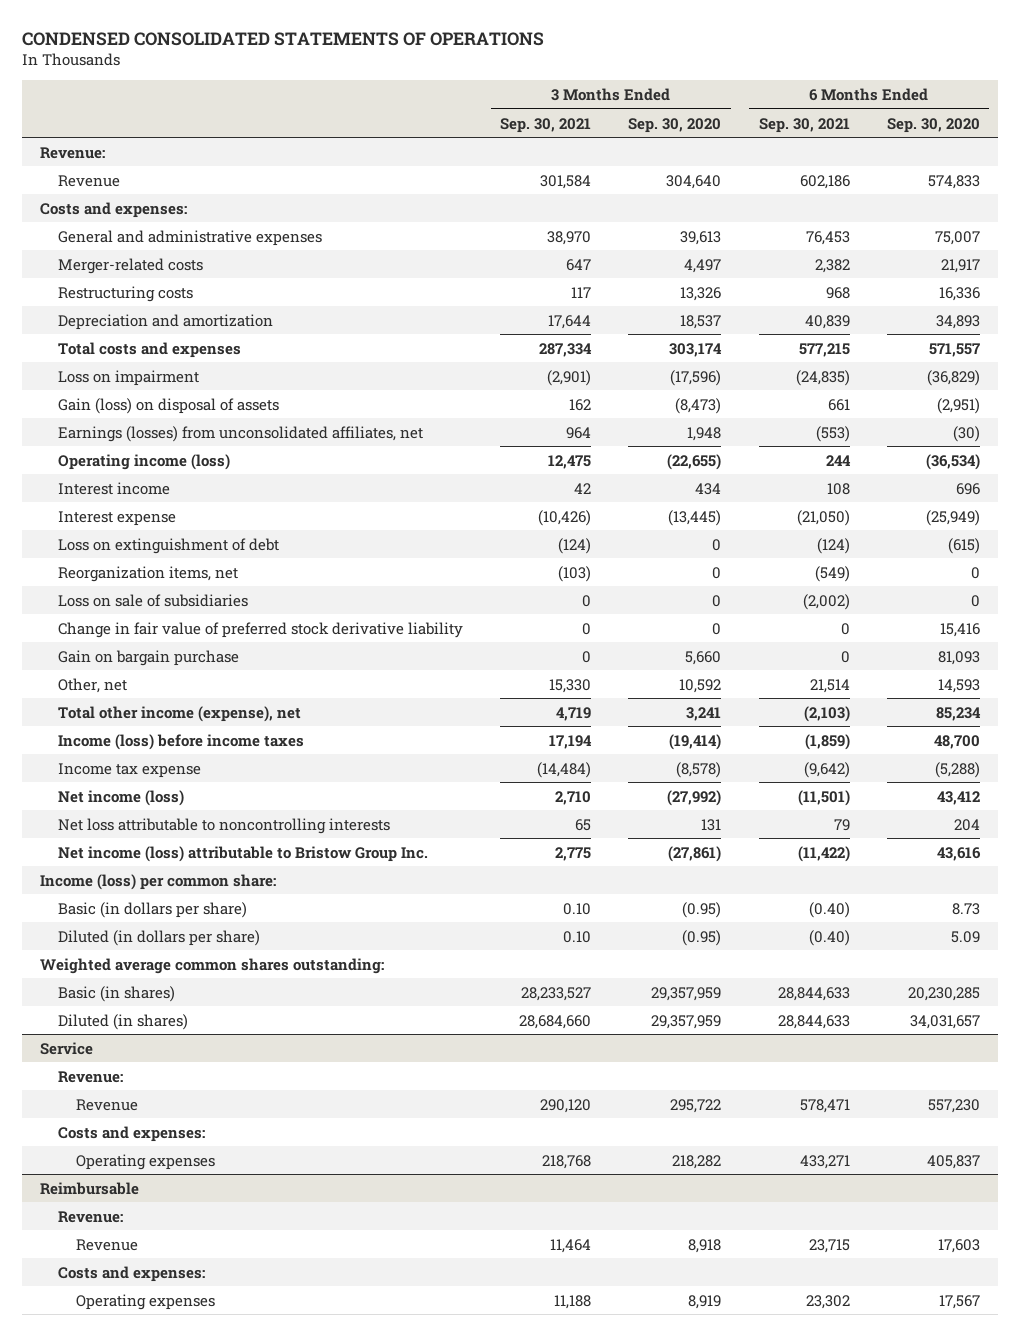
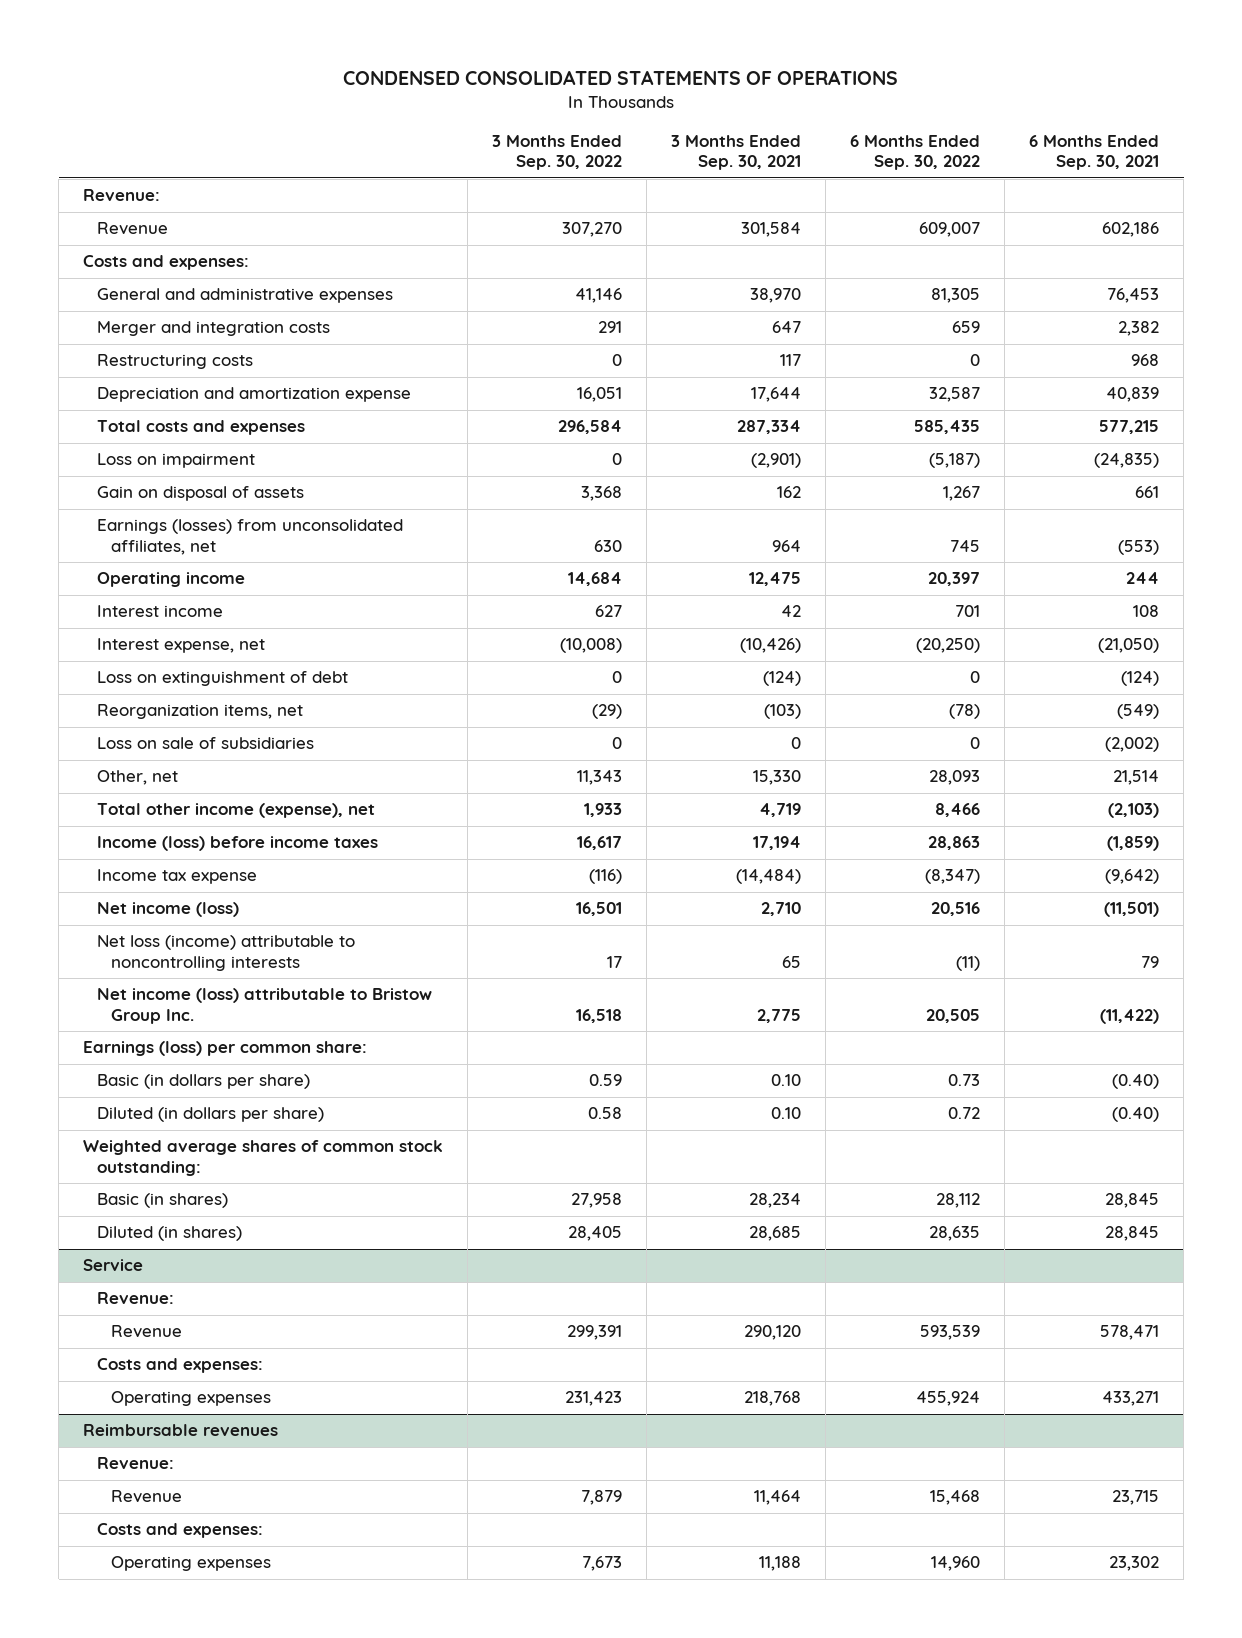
- | 3 Months Ended Sep. 30, 2021 | 3 Months Ended Sep. 30, 2020 | 6 Months Ended Sep. 30, 2021 | 6 Months Ended Sep. 30, 2020
+ | 3 Months Ended Sep. 30, 2022 | 3 Months Ended Sep. 30, 2021 | 6 Months Ended Sep. 30, 2022 | 6 Months Ended Sep. 30, 2021
- Merger-related costs | 647 | 4,497 | 2,382 | 21,917
+ Merger and integration costs | 291 | 647 | 659 | 2,382
- Depreciation and amortization | 17,644 | 18,537 | 40,839 | 34,893
+ Depreciation and amortization expense | 16,051 | 17,644 | 32,587 | 40,839
- Gain (loss) on disposal of assets | 162 | (8,473) | 661 | (2,951)
+ Gain on disposal of assets | 3,368 | 162 | 1,267 | 661
- Operating income (loss) | 12,475 | (22,655) | 244 | (36,534)
+ Operating income | 14,684 | 12,475 | 20,397 | 244
- Interest expense | (10,426) | (13,445) | (21,050) | (25,949)
+ Interest expense, net | (10,008) | (10,426) | (20,250) | (21,050)
- Change in fair value of preferred stock derivative liability | 0 | 0 | 0 | 15,416
- Gain on bargain purchase | 0 | 5,660 | 0 | 81,093
- Net loss attributable to noncontrolling interests | 65 | 131 | 79 | 204
+ Net loss (income) attributable to noncontrolling interests | 17 | 65 | (11) | 79
- Income (loss) per common share:
+ Earnings (loss) per common share:
- Weighted average common shares outstanding:
- Basic (in shares) | 28,233,527 | 29,357,959 | 28,844,633 | 20,230,285
- Diluted (in shares) | 28,684,660 | 29,357,959 | 28,844,633 | 34,031,657
+ Weighted average shares of common stock outstanding:
+ Basic (in shares) | 27,958 | 28,234 | 28,112 | 28,845
+ Diluted (in shares) | 28,405 | 28,685 | 28,635 | 28,845
- Reimbursable
+ Reimbursable revenues

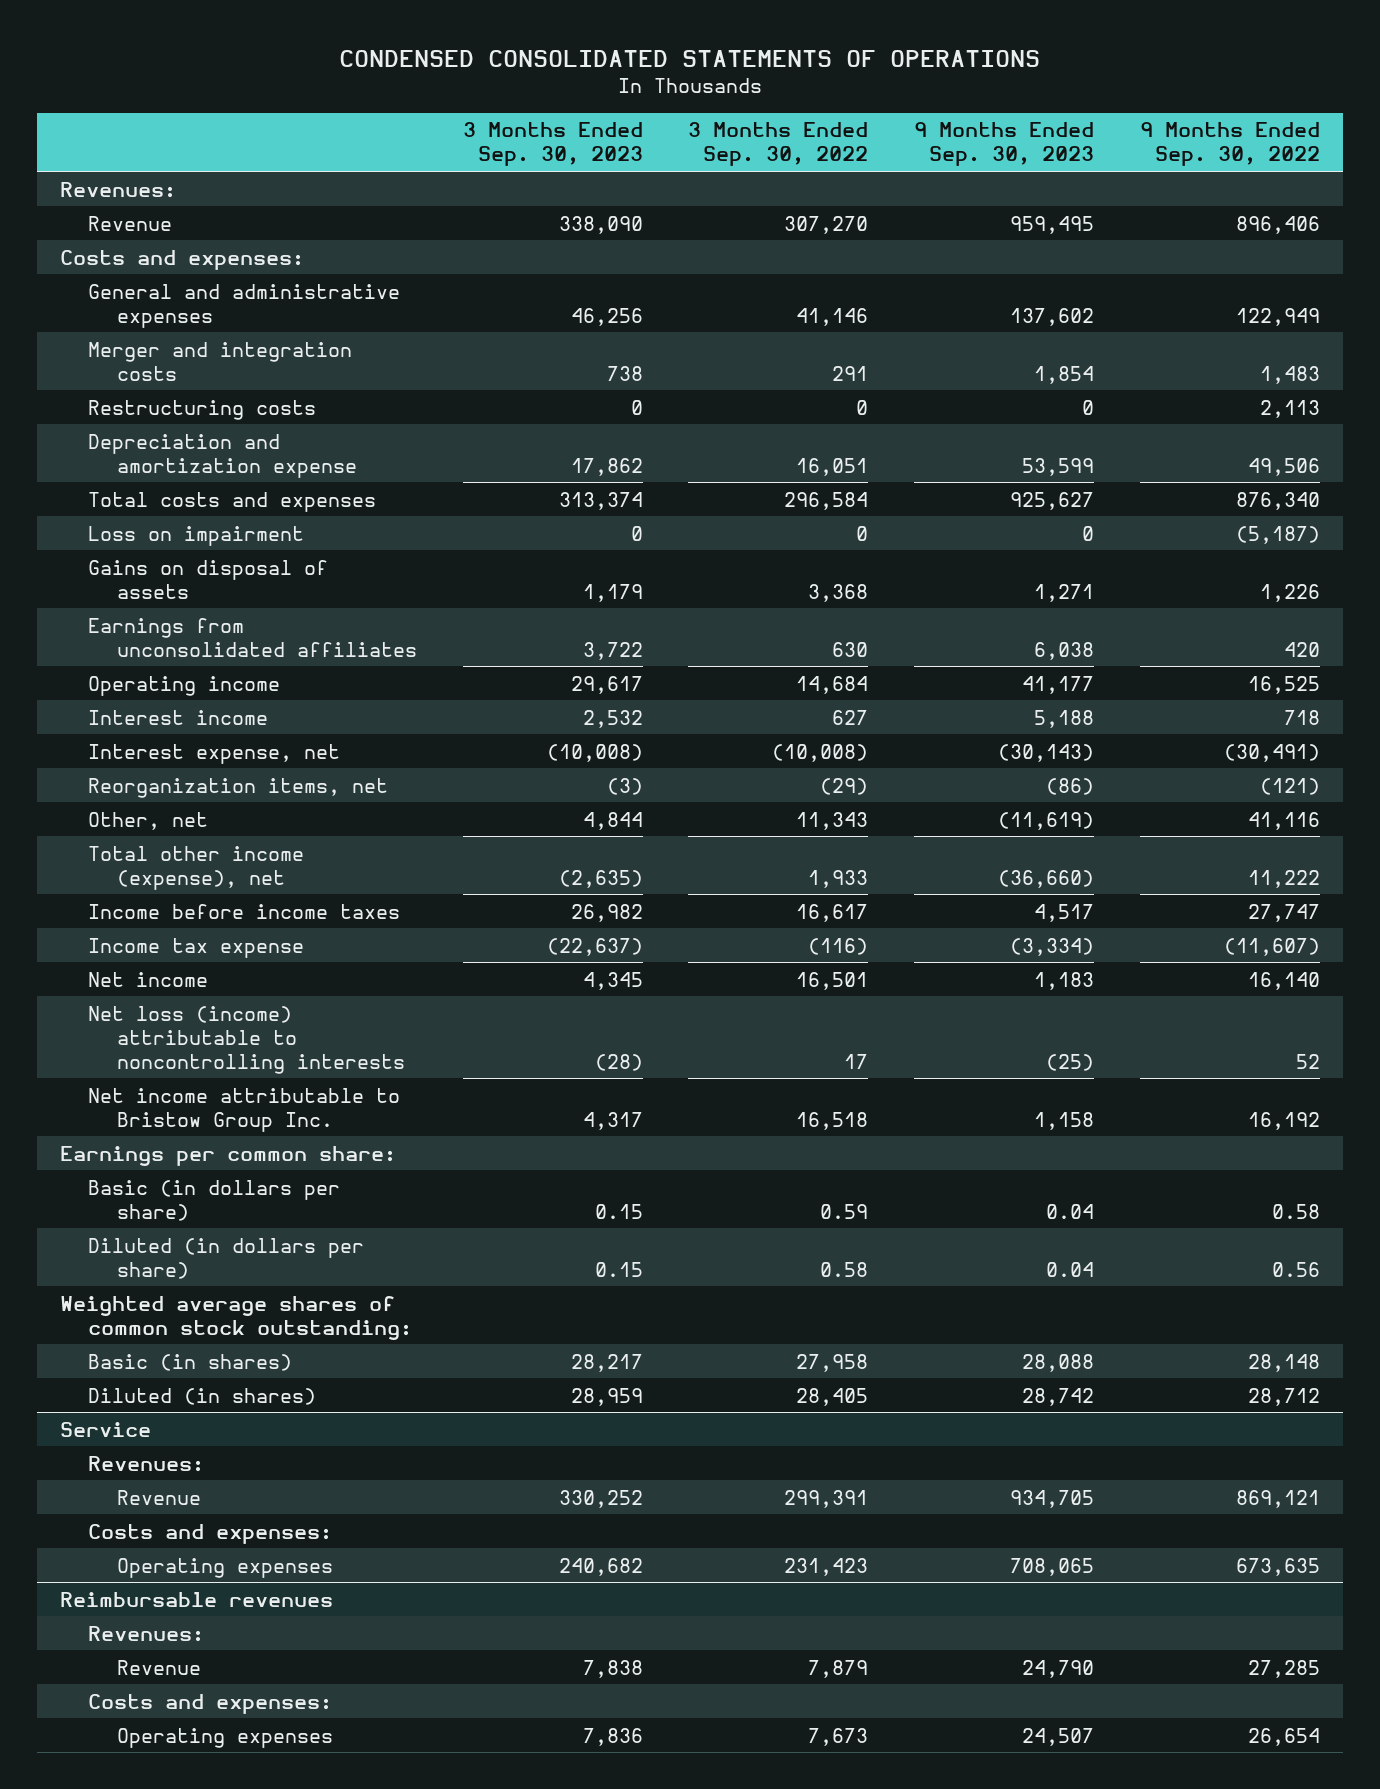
- | 3 Months Ended Sep. 30, 2022 | 3 Months Ended Sep. 30, 2021 | 6 Months Ended Sep. 30, 2022 | 6 Months Ended Sep. 30, 2021
+ | 3 Months Ended Sep. 30, 2023 | 3 Months Ended Sep. 30, 2022 | 9 Months Ended Sep. 30, 2023 | 9 Months Ended Sep. 30, 2022
- Revenue:
+ Revenues:
- Gain on disposal of assets | 3,368 | 162 | 1,267 | 661
- Earnings (losses) from unconsolidated affiliates, net | 630 | 964 | 745 | (553)
+ Gains on disposal of assets | 1,179 | 3,368 | 1,271 | 1,226
+ Earnings from unconsolidated affiliates | 3,722 | 630 | 6,038 | 420
- Loss on extinguishment of debt | 0 | (124) | 0 | (124)
- Loss on sale of subsidiaries | 0 | 0 | 0 | (2,002)
- Income (loss) before income taxes | 16,617 | 17,194 | 28,863 | (1,859)
+ Income before income taxes | 26,982 | 16,617 | 4,517 | 27,747
- Net income (loss) | 16,501 | 2,710 | 20,516 | (11,501)
+ Net income | 4,345 | 16,501 | 1,183 | 16,140
- Net income (loss) attributable to Bristow Group Inc. | 16,518 | 2,775 | 20,505 | (11,422)
- Earnings (loss) per common share:
+ Net income attributable to Bristow Group Inc. | 4,317 | 16,518 | 1,158 | 16,192
+ Earnings per common share:
@ Service
- Revenue:
+ Revenues:
@ Reimbursable revenues
- Revenue:
+ Revenues:

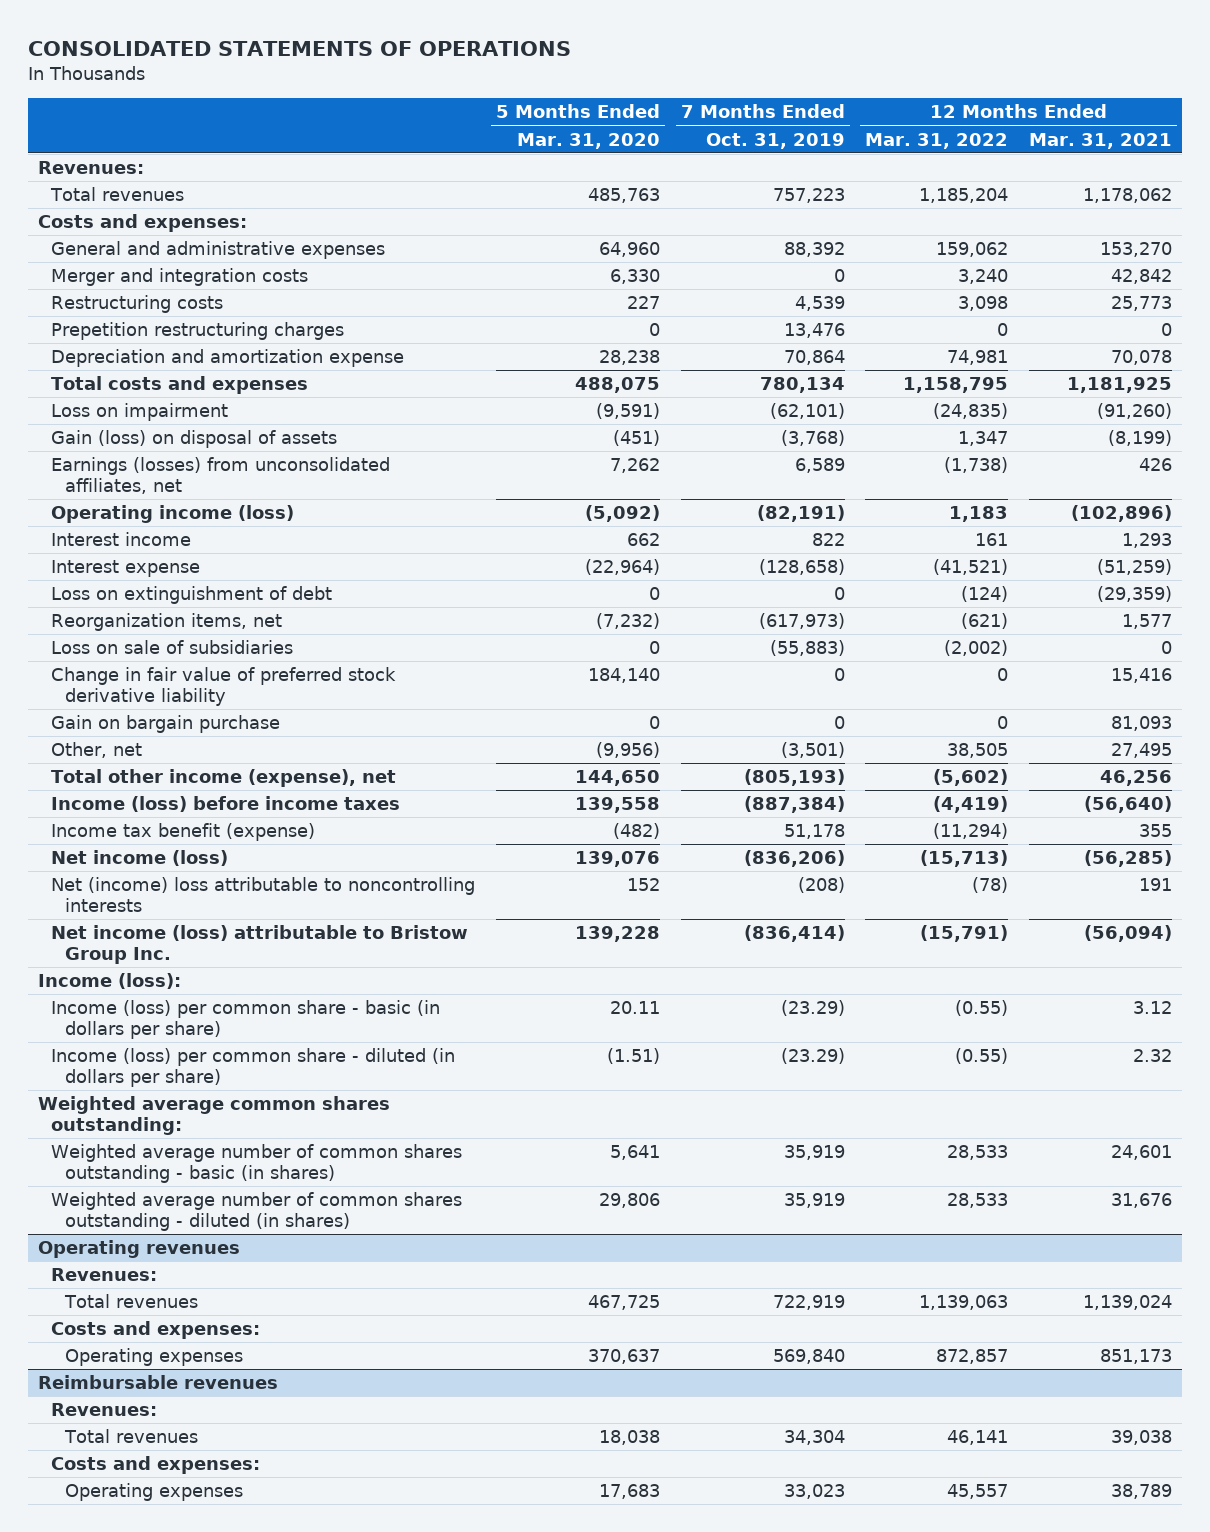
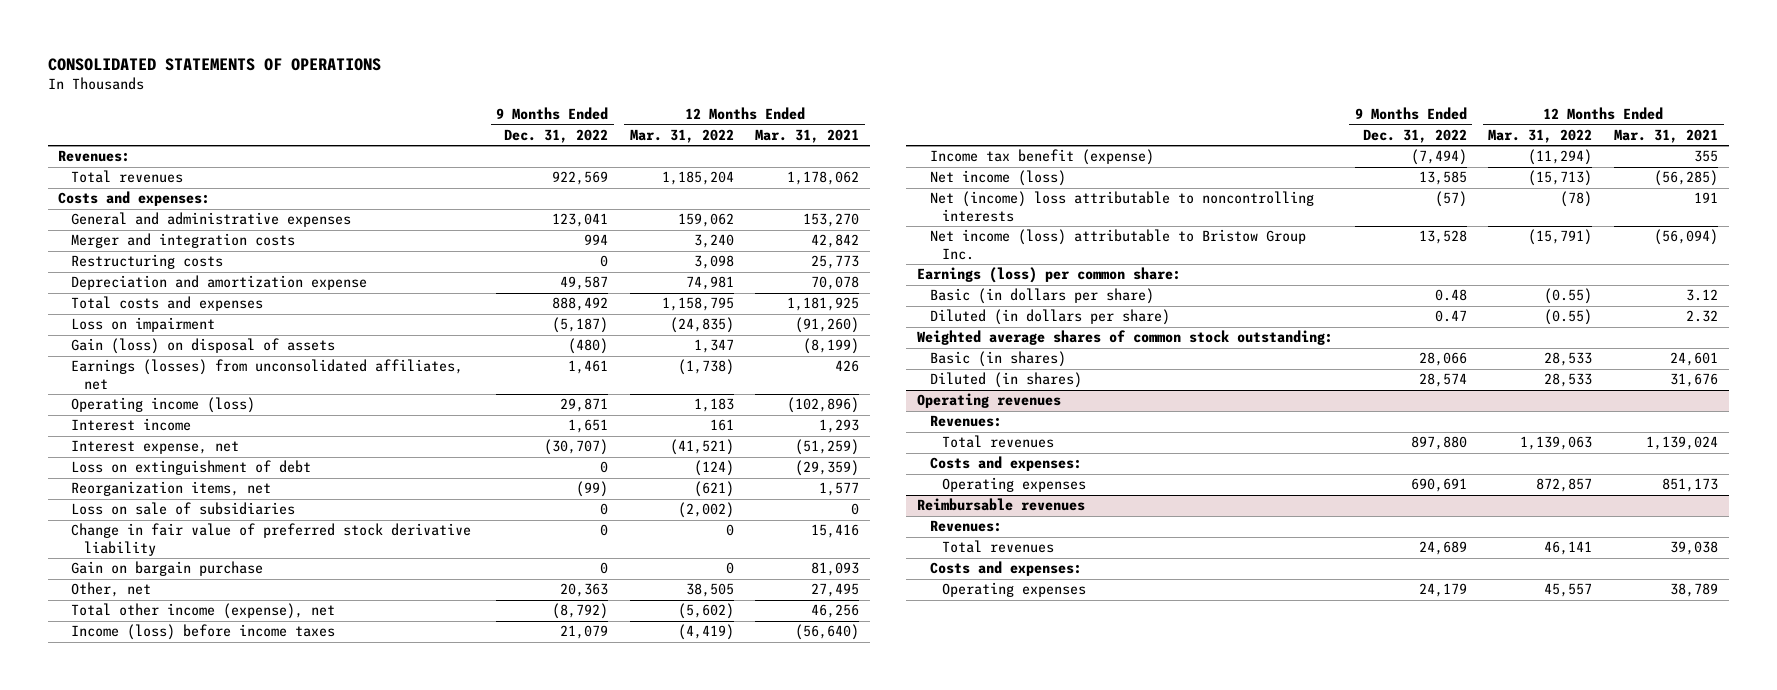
- | 5 Months Ended Mar. 31, 2020 | 7 Months Ended Oct. 31, 2019 | 12 Months Ended Mar. 31, 2022 | 12 Months Ended Mar. 31, 2021
+ | 9 Months Ended Dec. 31, 2022 | 12 Months Ended Mar. 31, 2022 | 12 Months Ended Mar. 31, 2021
- Prepetition restructuring charges | 0 | 13,476 | 0 | 0
- Interest expense | (22,964) | (128,658) | (41,521) | (51,259)
+ Interest expense, net | (30,707) | (41,521) | (51,259)
- Income (loss):
- Income (loss) per common share - basic (in dollars per share) | 20.11 | (23.29) | (0.55) | 3.12
- Income (loss) per common share - diluted (in dollars per share) | (1.51) | (23.29) | (0.55) | 2.32
- Weighted average common shares outstanding:
- Weighted average number of common shares outstanding - basic (in shares) | 5,641 | 35,919 | 28,533 | 24,601
- Weighted average number of common shares outstanding - diluted (in shares) | 29,806 | 35,919 | 28,533 | 31,676
+ Earnings (loss) per common share:
+ Basic (in dollars per share) | 0.48 | (0.55) | 3.12
+ Diluted (in dollars per share) | 0.47 | (0.55) | 2.32
+ Weighted average shares of common stock outstanding:
+ Basic (in shares) | 28,066 | 28,533 | 24,601
+ Diluted (in shares) | 28,574 | 28,533 | 31,676

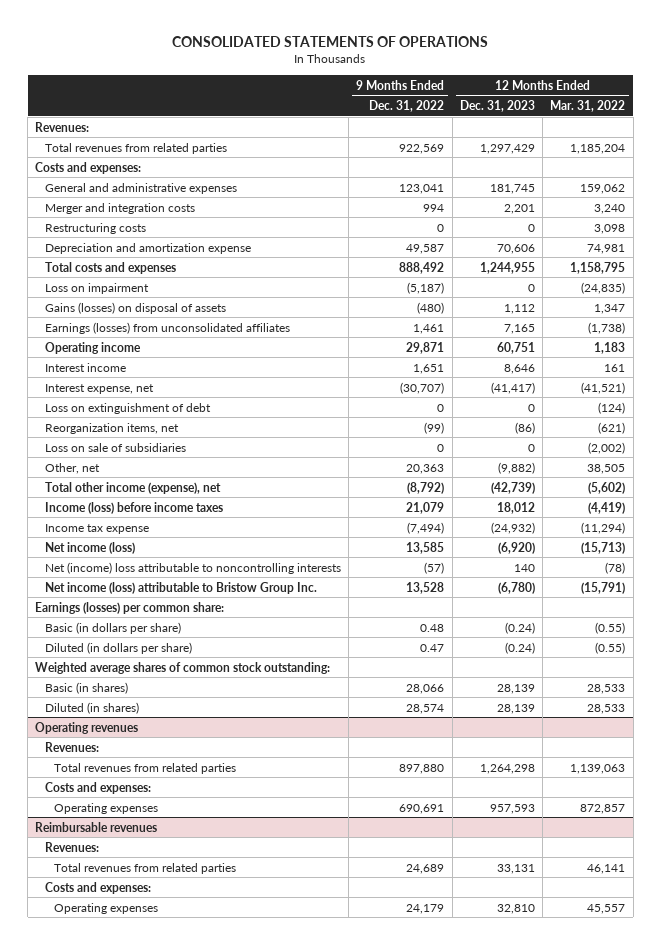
- | 9 Months Ended Dec. 31, 2022 | 12 Months Ended Mar. 31, 2022 | 12 Months Ended Mar. 31, 2021
+ | 9 Months Ended Dec. 31, 2022 | 12 Months Ended Dec. 31, 2023 | 12 Months Ended Mar. 31, 2022
- Total revenues | 922,569 | 1,185,204 | 1,178,062
+ Total revenues from related parties | 922,569 | 1,297,429 | 1,185,204
- Gain (loss) on disposal of assets | (480) | 1,347 | (8,199)
- Earnings (losses) from unconsolidated affiliates, net | 1,461 | (1,738) | 426
- Operating income (loss) | 29,871 | 1,183 | (102,896)
+ Gains (losses) on disposal of assets | (480) | 1,112 | 1,347
+ Earnings (losses) from unconsolidated affiliates | 1,461 | 7,165 | (1,738)
+ Operating income | 29,871 | 60,751 | 1,183
- Change in fair value of preferred stock derivative liability | 0 | 0 | 15,416
- Gain on bargain purchase | 0 | 0 | 81,093
- Income tax benefit (expense) | (7,494) | (11,294) | 355
+ Income tax expense | (7,494) | (24,932) | (11,294)
- Earnings (loss) per common share:
+ Earnings (losses) per common share:
@ Operating revenues
- Total revenues | 897,880 | 1,139,063 | 1,139,024
+ Total revenues from related parties | 897,880 | 1,264,298 | 1,139,063
@ Reimbursable revenues
- Total revenues | 24,689 | 46,141 | 39,038
+ Total revenues from related parties | 24,689 | 33,131 | 46,141

